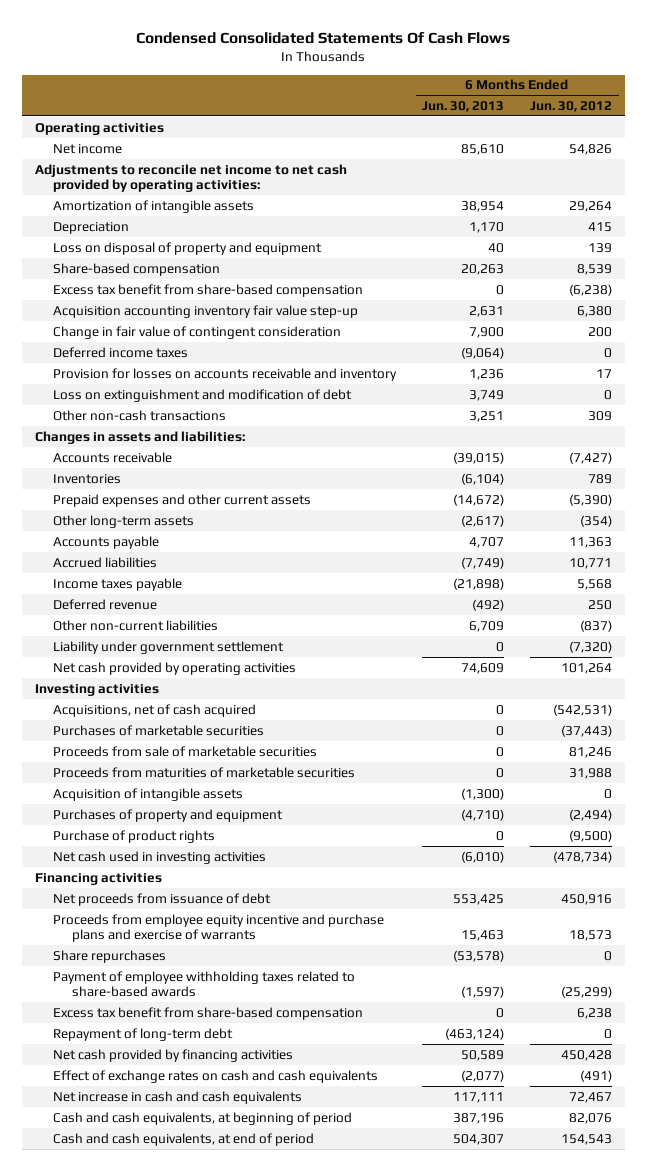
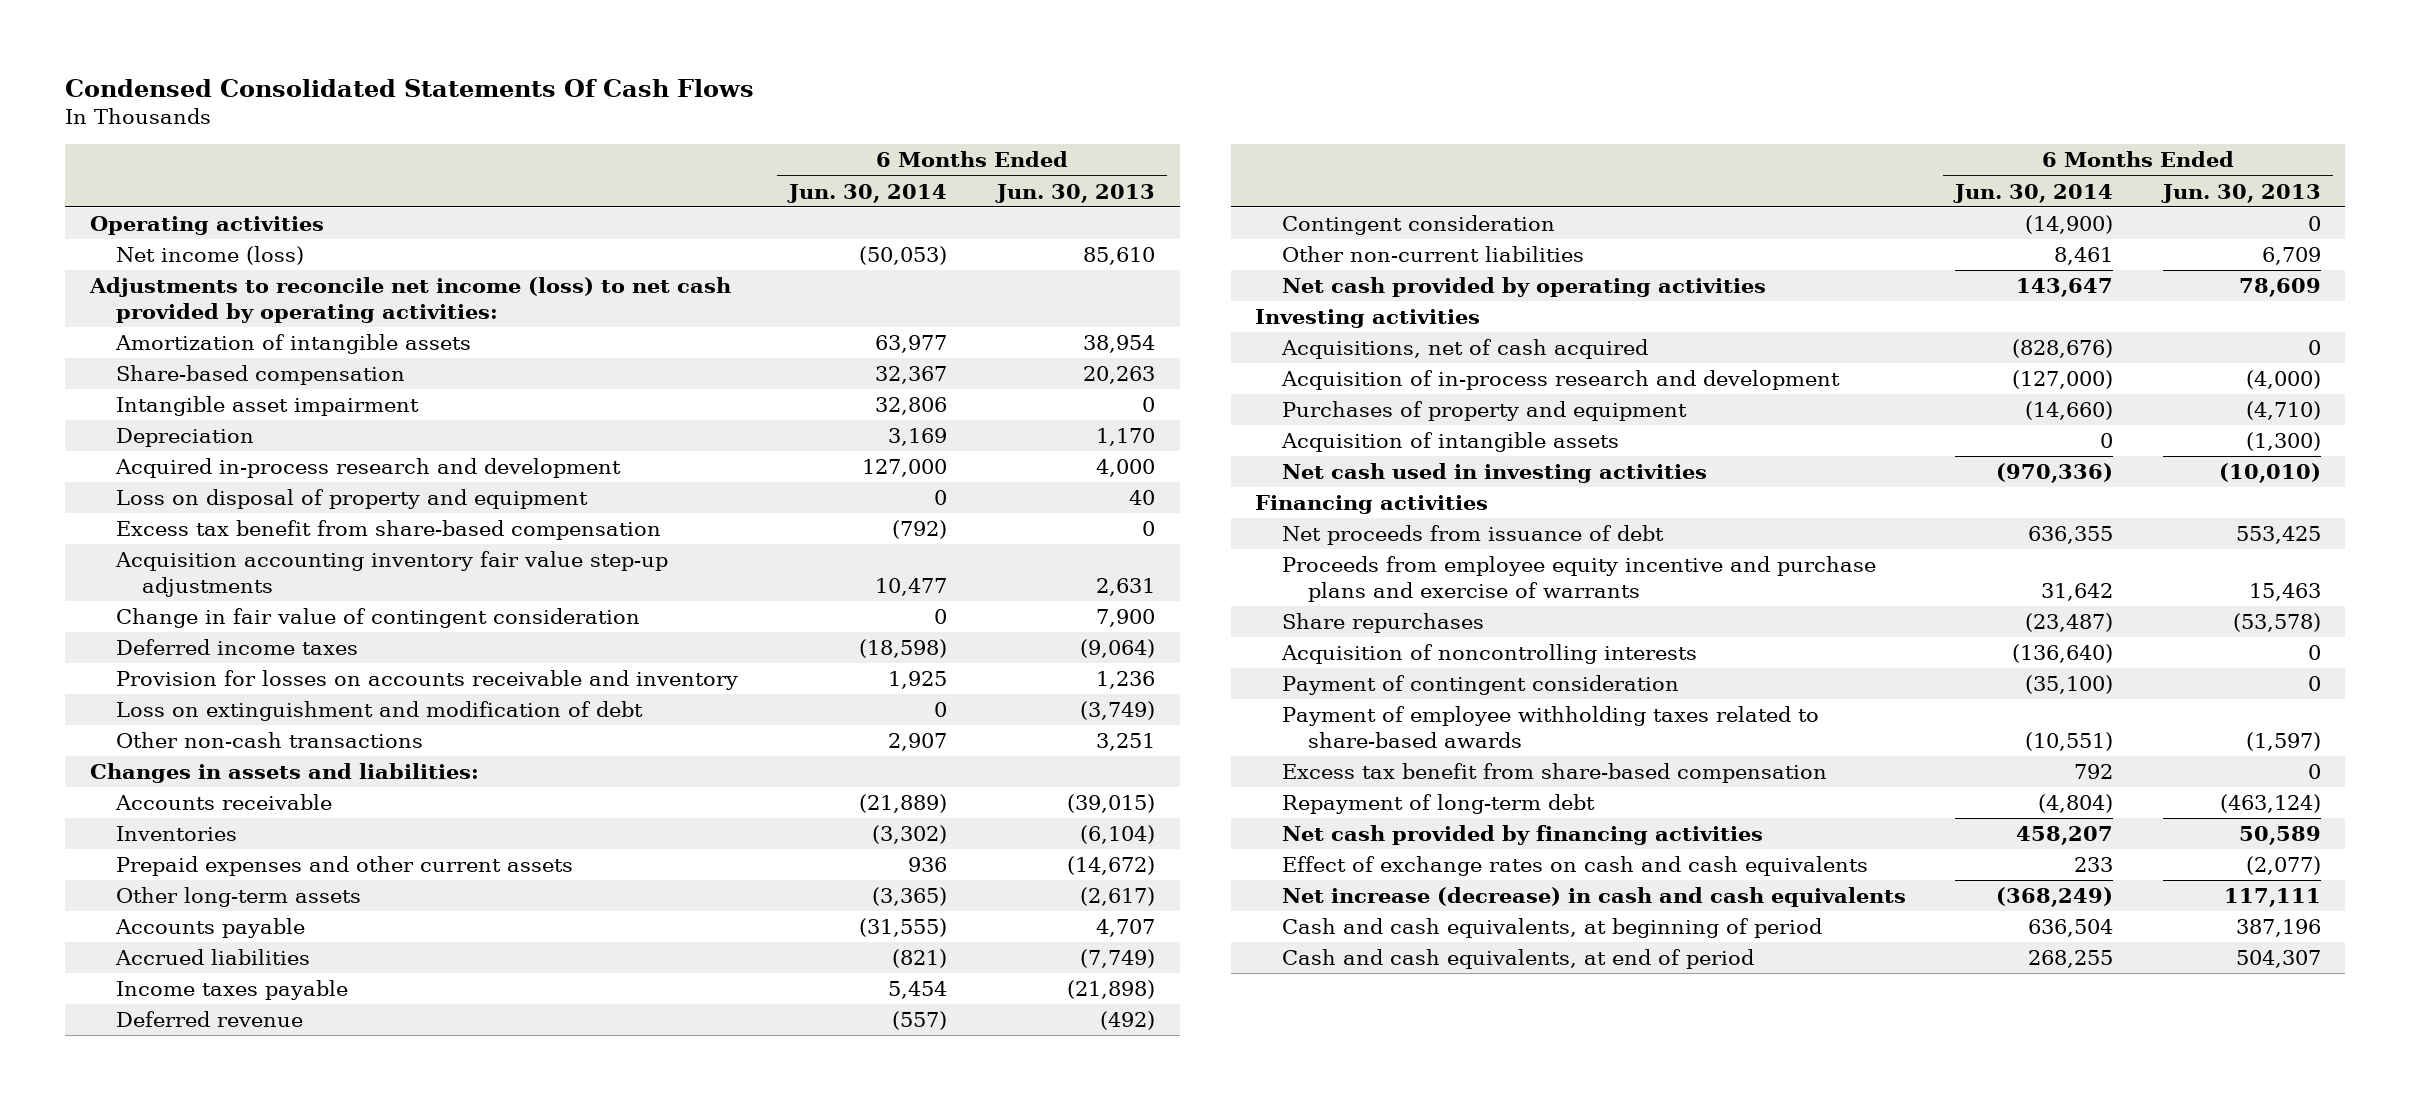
- | 6 Months Ended Jun. 30, 2013 | 6 Months Ended Jun. 30, 2012
+ | 6 Months Ended Jun. 30, 2014 | 6 Months Ended Jun. 30, 2013
- Net income | 85,610 | 54,826
- Adjustments to reconcile net income to net cash provided by operating activities:
+ Net income (loss) | (50,053) | 85,610
+ Adjustments to reconcile net income (loss) to net cash provided by operating activities:
moved up: Share-based compensation | 32,367 | 20,263
+ Intangible asset impairment | 32,806 | 0
+ Acquired in-process research and development | 127,000 | 4,000
- Acquisition accounting inventory fair value step-up | 2,631 | 6,380
+ Acquisition accounting inventory fair value step-up adjustments | 10,477 | 2,631
- Loss on extinguishment and modification of debt | 3,749 | 0
+ Loss on extinguishment and modification of debt | 0 | (3,749)
+ Contingent consideration | (14,900) | 0
- Liability under government settlement | 0 | (7,320)
- Net cash provided by operating activities | 74,609 | 101,264
+ Net cash provided by operating activities | 143,647 | 78,609
- Purchases of marketable securities | 0 | (37,443)
- Proceeds from sale of marketable securities | 0 | 81,246
- Proceeds from maturities of marketable securities | 0 | 31,988
+ Acquisition of in-process research and development | (127,000) | (4,000)
- Purchase of product rights | 0 | (9,500)
- Net cash used in investing activities | (6,010) | (478,734)
moved down: Acquisition of intangible assets | 0 | (1,300)
+ Net cash used in investing activities | (970,336) | (10,010)
+ Acquisition of noncontrolling interests | (136,640) | 0
+ Payment of contingent consideration | (35,100) | 0
- Net increase in cash and cash equivalents | 117,111 | 72,467
+ Net increase (decrease) in cash and cash equivalents | (368,249) | 117,111

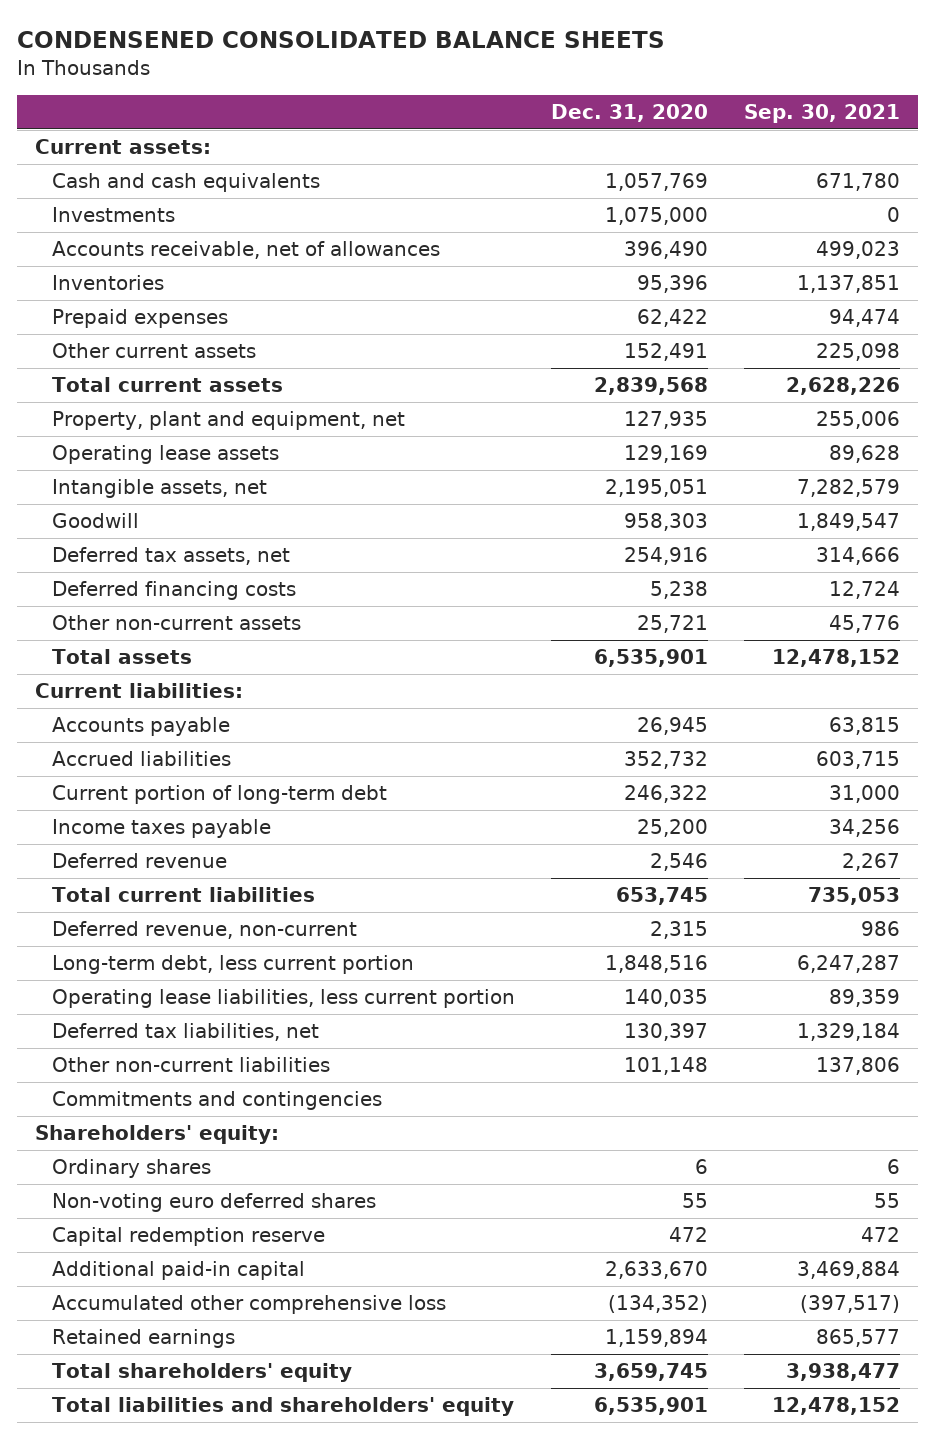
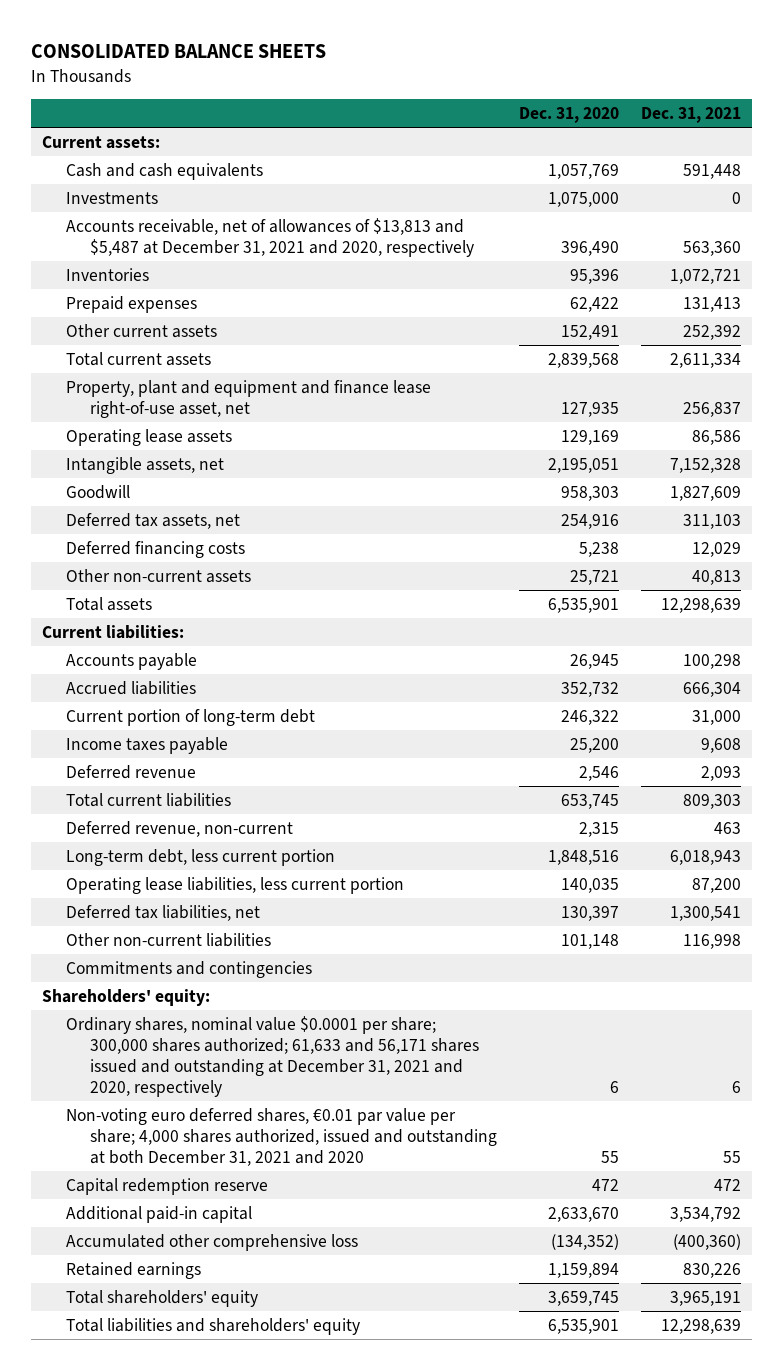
- CONDENSENED CONSOLIDATED BALANCE SHEETS
+ CONSOLIDATED BALANCE SHEETS
- | Dec. 31, 2020 | Sep. 30, 2021
+ | Dec. 31, 2020 | Dec. 31, 2021
- Accounts receivable, net of allowances | 396,490 | 499,023
+ Accounts receivable, net of allowances of $13,813 and $5,487 at December 31, 2021 and 2020, respectively | 396,490 | 563,360
- Property, plant and equipment, net | 127,935 | 255,006
+ Property, plant and equipment and finance lease right-of-use asset, net | 127,935 | 256,837
- Ordinary shares | 6 | 6
- Non-voting euro deferred shares | 55 | 55
+ Ordinary shares, nominal value $0.0001 per share; 300,000 shares authorized; 61,633 and 56,171 shares issued and outstanding at December 31, 2021 and 2020, respectively | 6 | 6
+ Non-voting euro deferred shares, €0.01 par value per share; 4,000 shares authorized, issued and outstanding at both December 31, 2021 and 2020 | 55 | 55

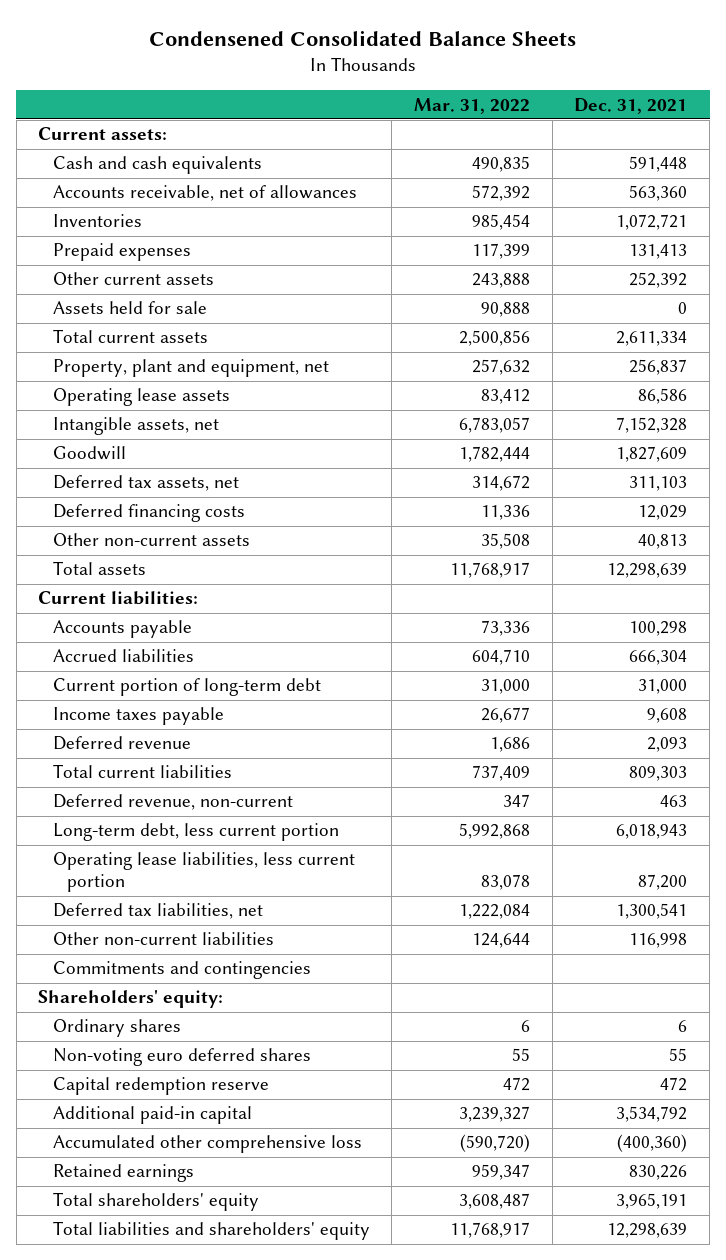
- CONSOLIDATED BALANCE SHEETS
+ Condensened Consolidated Balance Sheets
- | Dec. 31, 2020 | Dec. 31, 2021
+ | Mar. 31, 2022 | Dec. 31, 2021
- Investments | 1,075,000 | 0
- Accounts receivable, net of allowances of $13,813 and $5,487 at December 31, 2021 and 2020, respectively | 396,490 | 563,360
+ Accounts receivable, net of allowances | 572,392 | 563,360
+ Assets held for sale | 90,888 | 0
- Property, plant and equipment and finance lease right-of-use asset, net | 127,935 | 256,837
+ Property, plant and equipment, net | 257,632 | 256,837
- Ordinary shares, nominal value $0.0001 per share; 300,000 shares authorized; 61,633 and 56,171 shares issued and outstanding at December 31, 2021 and 2020, respectively | 6 | 6
- Non-voting euro deferred shares, €0.01 par value per share; 4,000 shares authorized, issued and outstanding at both December 31, 2021 and 2020 | 55 | 55
+ Ordinary shares | 6 | 6
+ Non-voting euro deferred shares | 55 | 55

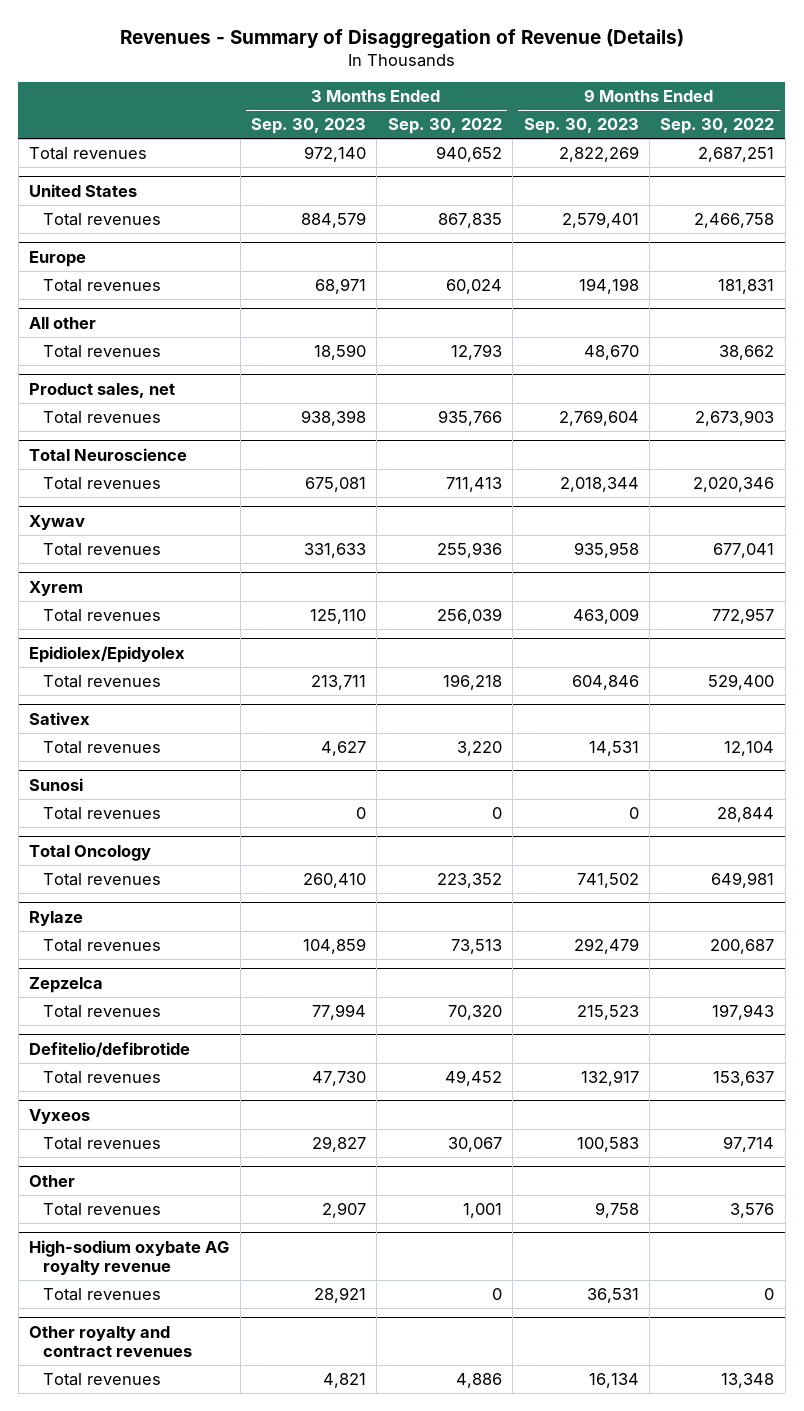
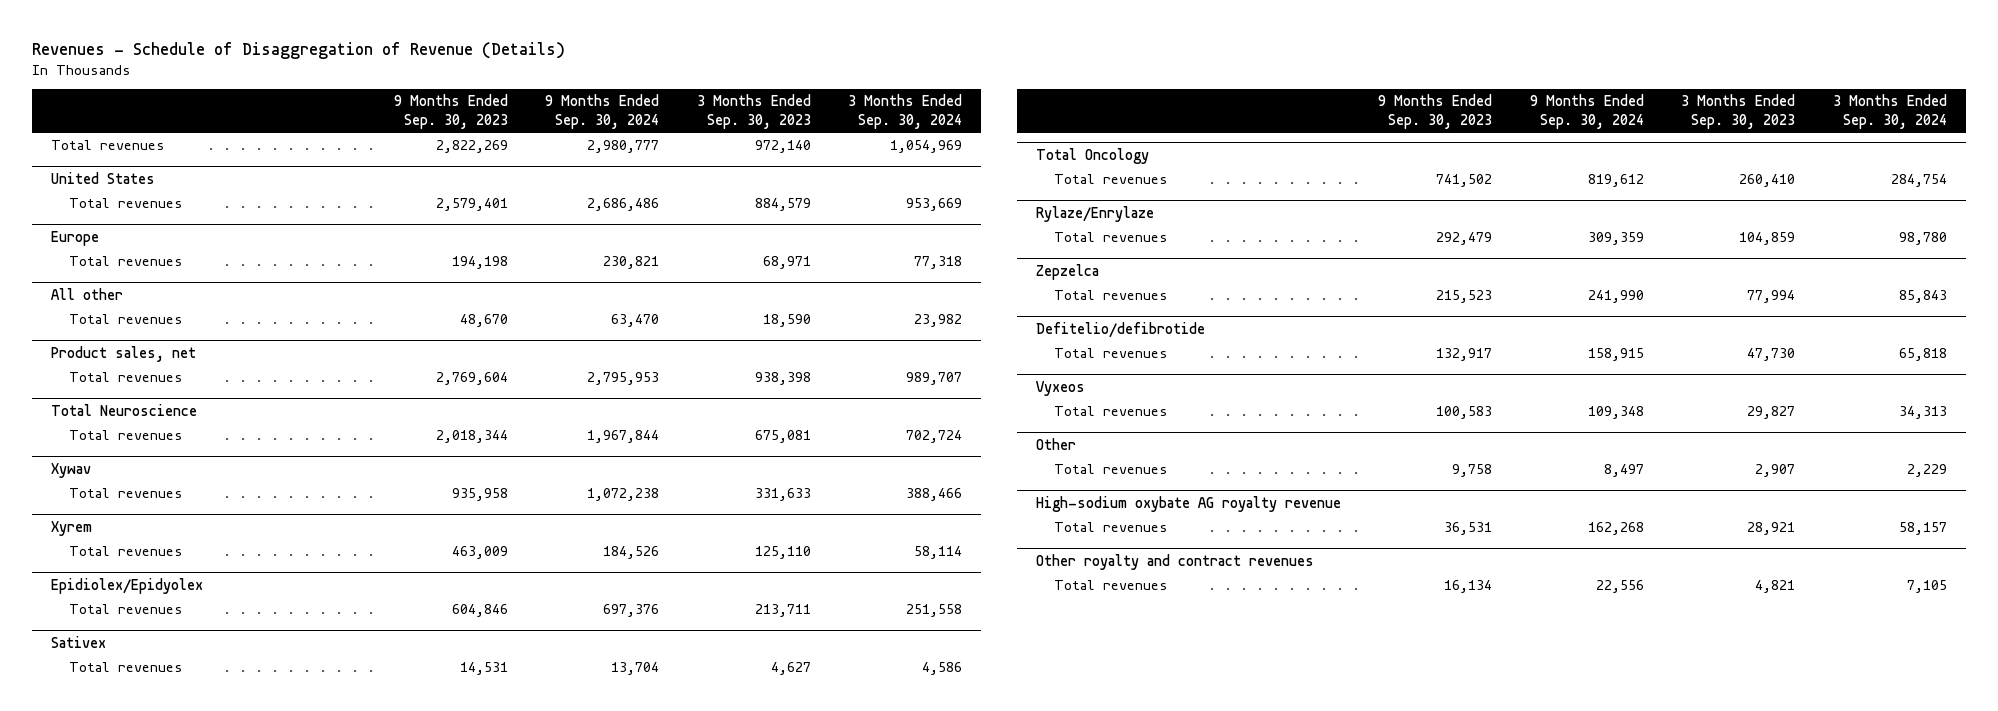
- Revenues - Summary of Disaggregation of Revenue (Details)
+ Revenues - Schedule of Disaggregation of Revenue (Details)
- | 3 Months Ended Sep. 30, 2023 | 3 Months Ended Sep. 30, 2022 | 9 Months Ended Sep. 30, 2023 | 9 Months Ended Sep. 30, 2022
+ | 9 Months Ended Sep. 30, 2023 | 9 Months Ended Sep. 30, 2024 | 3 Months Ended Sep. 30, 2023 | 3 Months Ended Sep. 30, 2024
- Sunosi
- Total revenues | 0 | 0 | 0 | 28,844
- Rylaze
+ Rylaze/Enrylaze

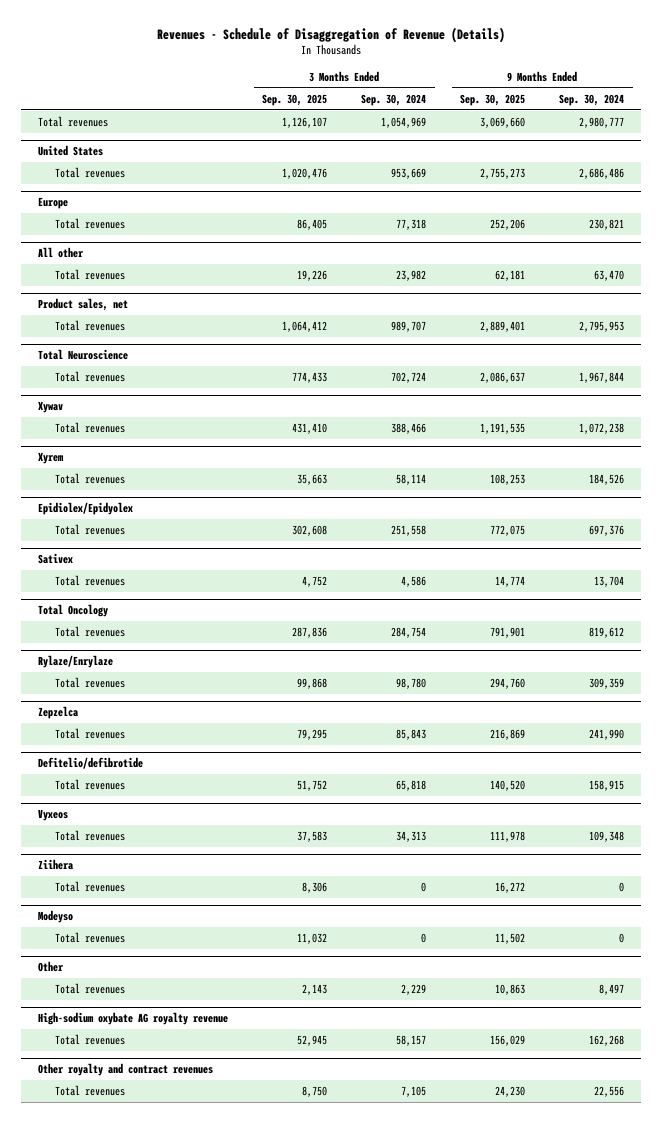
- | 9 Months Ended Sep. 30, 2023 | 9 Months Ended Sep. 30, 2024 | 3 Months Ended Sep. 30, 2023 | 3 Months Ended Sep. 30, 2024
+ | 3 Months Ended Sep. 30, 2025 | 3 Months Ended Sep. 30, 2024 | 9 Months Ended Sep. 30, 2025 | 9 Months Ended Sep. 30, 2024
+ Ziihera
+ Total revenues | 8,306 | 0 | 16,272 | 0
+ Modeyso
+ Total revenues | 11,032 | 0 | 11,502 | 0

